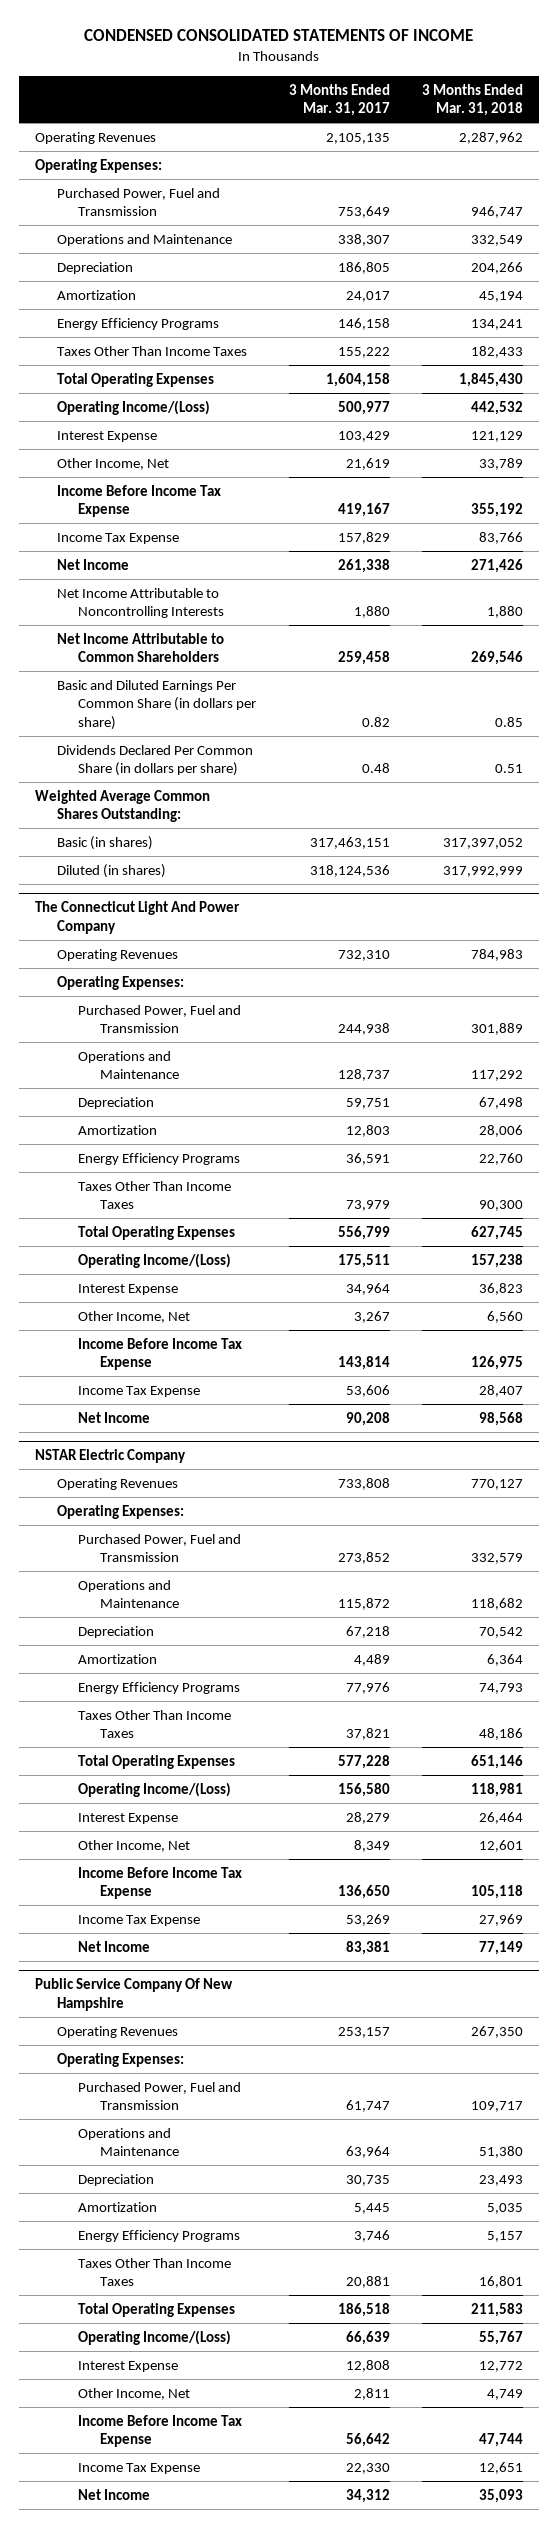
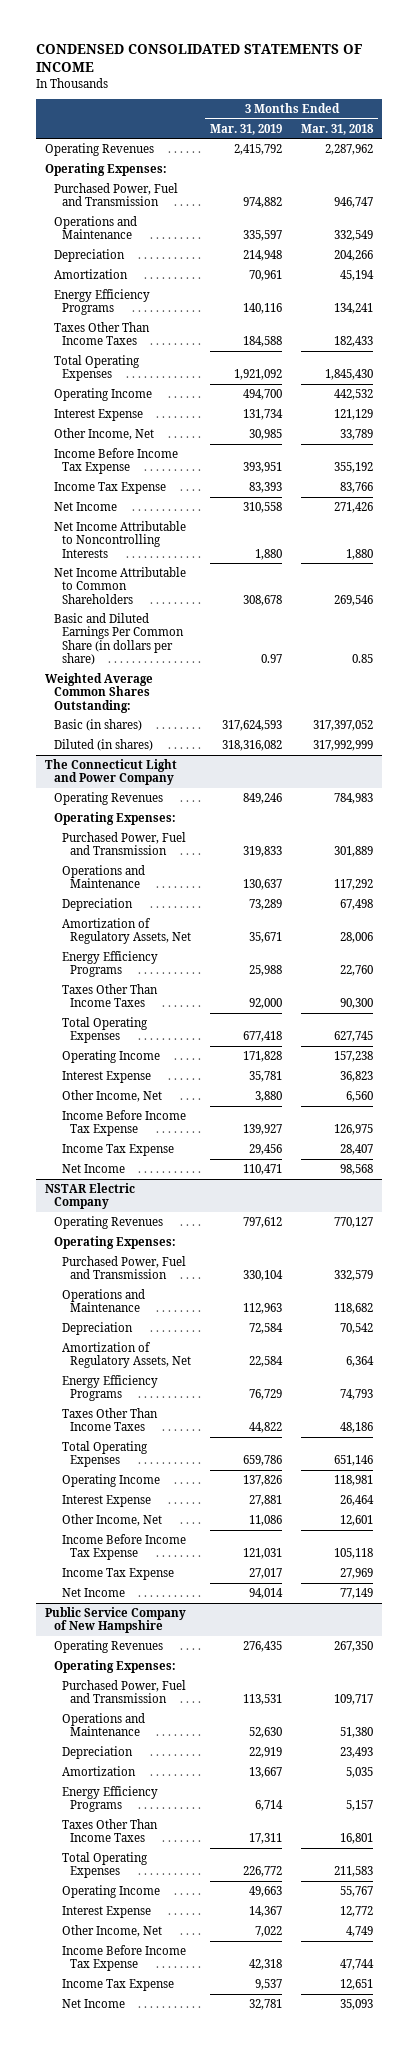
- | 3 Months Ended Mar. 31, 2017 | 3 Months Ended Mar. 31, 2018
+ | 3 Months Ended Mar. 31, 2019 | 3 Months Ended Mar. 31, 2018
- Operating Income/(Loss) | 500,977 | 442,532
+ Operating Income | 494,700 | 442,532
- Dividends Declared Per Common Share (in dollars per share) | 0.48 | 0.51
- The Connecticut Light And Power Company
+ The Connecticut Light and Power Company
- Amortization | 12,803 | 28,006
+ Amortization of Regulatory Assets, Net | 35,671 | 28,006
- Operating Income/(Loss) | 175,511 | 157,238
+ Operating Income | 171,828 | 157,238
@ NSTAR Electric Company
- Amortization | 4,489 | 6,364
+ Amortization of Regulatory Assets, Net | 22,584 | 6,364
- Operating Income/(Loss) | 156,580 | 118,981
+ Operating Income | 137,826 | 118,981
- Public Service Company Of New Hampshire
+ Public Service Company of New Hampshire
- Operating Income/(Loss) | 66,639 | 55,767
+ Operating Income | 49,663 | 55,767

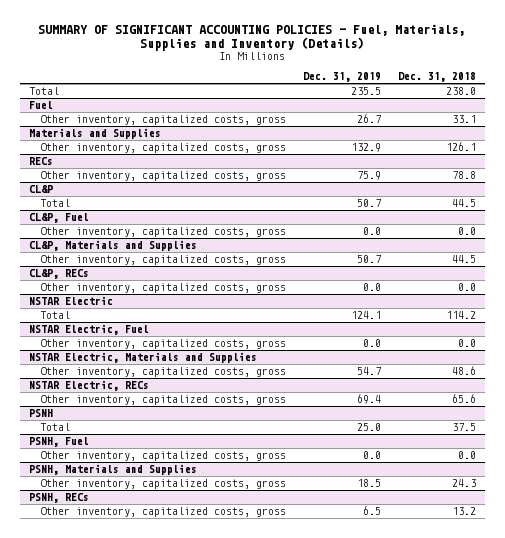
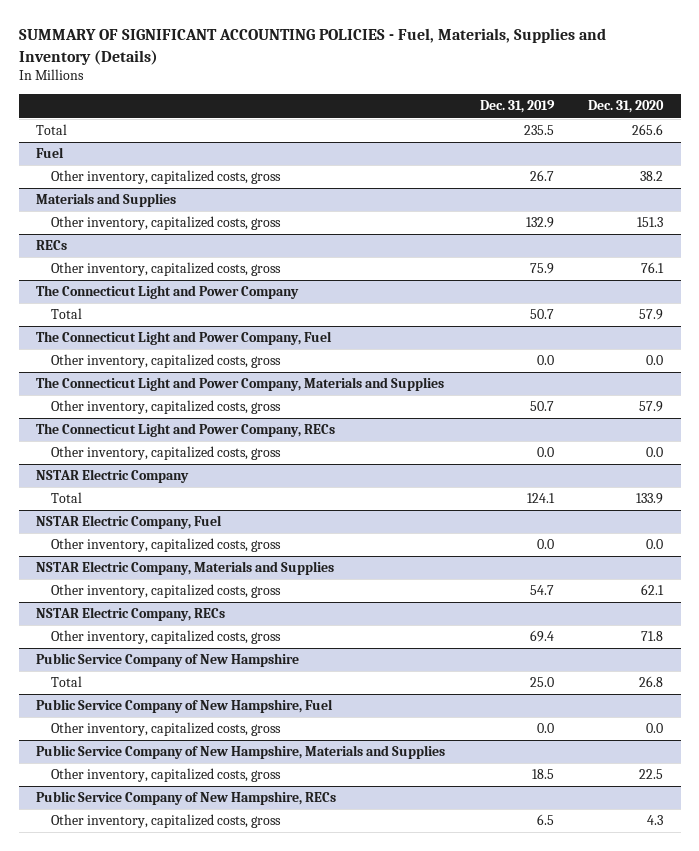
- | Dec. 31, 2019 | Dec. 31, 2018
+ | Dec. 31, 2019 | Dec. 31, 2020
- CL&P
+ The Connecticut Light and Power Company
- CL&P, Fuel
+ The Connecticut Light and Power Company, Fuel
- CL&P, Materials and Supplies
+ The Connecticut Light and Power Company, Materials and Supplies
- CL&P, RECs
+ The Connecticut Light and Power Company, RECs
- NSTAR Electric
+ NSTAR Electric Company
- NSTAR Electric, Fuel
+ NSTAR Electric Company, Fuel
- NSTAR Electric, Materials and Supplies
+ NSTAR Electric Company, Materials and Supplies
- NSTAR Electric, RECs
+ NSTAR Electric Company, RECs
- PSNH
+ Public Service Company of New Hampshire
- PSNH, Fuel
+ Public Service Company of New Hampshire, Fuel
- PSNH, Materials and Supplies
+ Public Service Company of New Hampshire, Materials and Supplies
- PSNH, RECs
+ Public Service Company of New Hampshire, RECs

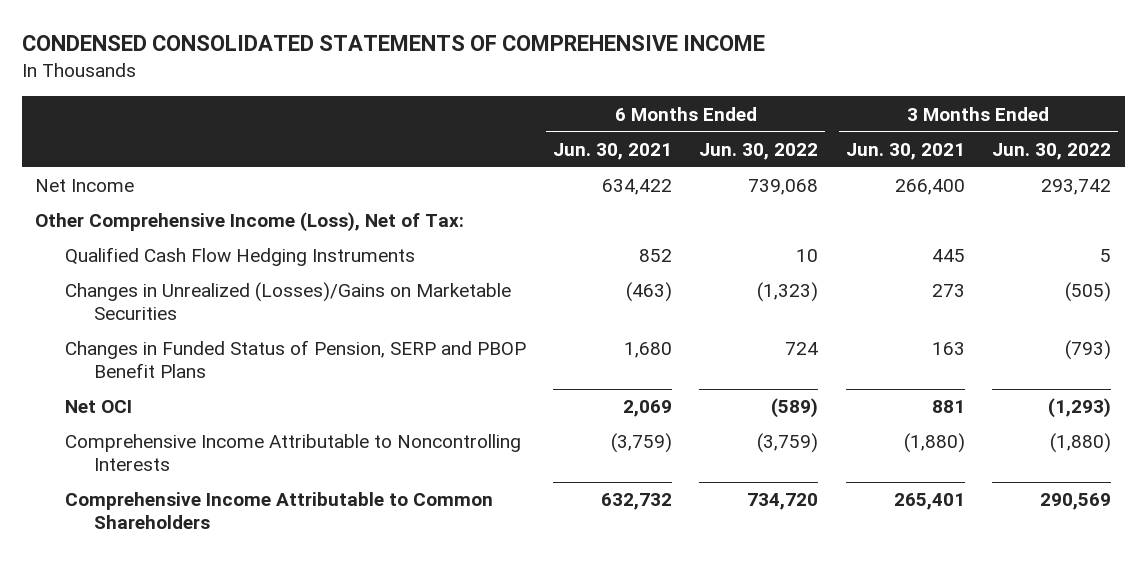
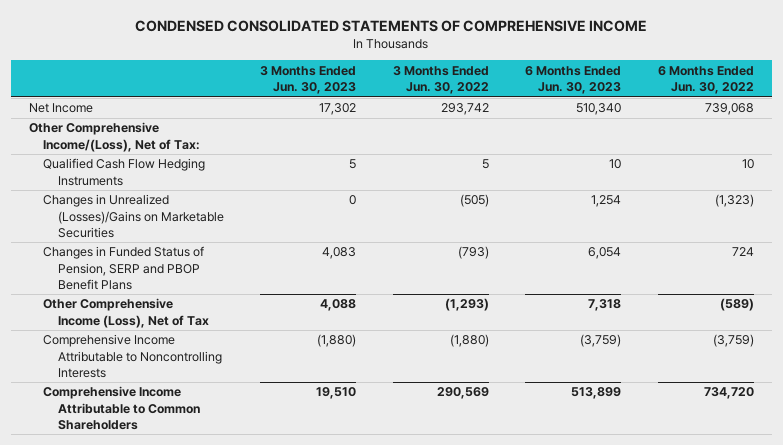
- | 6 Months Ended Jun. 30, 2021 | 6 Months Ended Jun. 30, 2022 | 3 Months Ended Jun. 30, 2021 | 3 Months Ended Jun. 30, 2022
+ | 3 Months Ended Jun. 30, 2023 | 3 Months Ended Jun. 30, 2022 | 6 Months Ended Jun. 30, 2023 | 6 Months Ended Jun. 30, 2022
- Other Comprehensive Income (Loss), Net of Tax:
+ Other Comprehensive Income/(Loss), Net of Tax:
- Net OCI | 2,069 | (589) | 881 | (1,293)
+ Other Comprehensive Income (Loss), Net of Tax | 4,088 | (1,293) | 7,318 | (589)

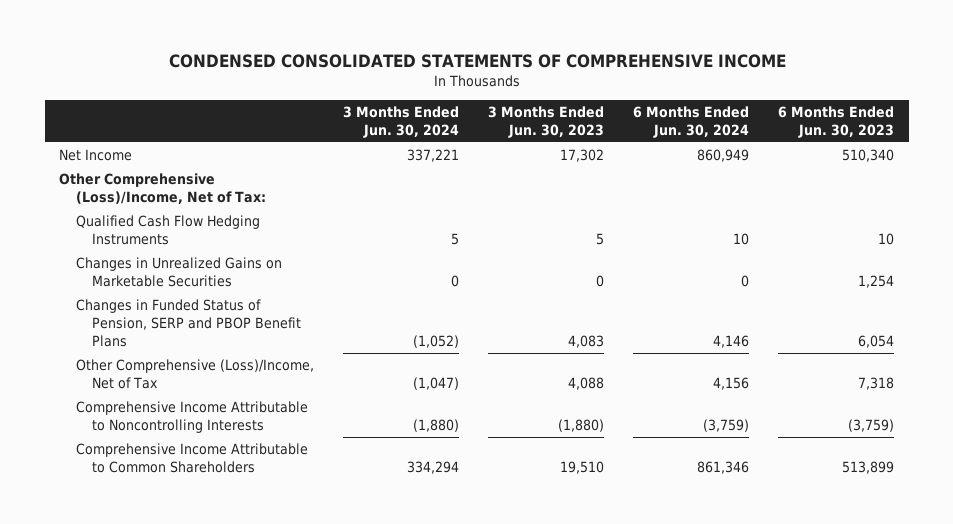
- | 3 Months Ended Jun. 30, 2023 | 3 Months Ended Jun. 30, 2022 | 6 Months Ended Jun. 30, 2023 | 6 Months Ended Jun. 30, 2022
+ | 3 Months Ended Jun. 30, 2024 | 3 Months Ended Jun. 30, 2023 | 6 Months Ended Jun. 30, 2024 | 6 Months Ended Jun. 30, 2023
- Other Comprehensive Income/(Loss), Net of Tax:
+ Other Comprehensive (Loss)/Income, Net of Tax:
- Changes in Unrealized (Losses)/Gains on Marketable Securities | 0 | (505) | 1,254 | (1,323)
+ Changes in Unrealized Gains on Marketable Securities | 0 | 0 | 0 | 1,254
- Other Comprehensive Income (Loss), Net of Tax | 4,088 | (1,293) | 7,318 | (589)
+ Other Comprehensive (Loss)/Income, Net of Tax | (1,047) | 4,088 | 4,156 | 7,318

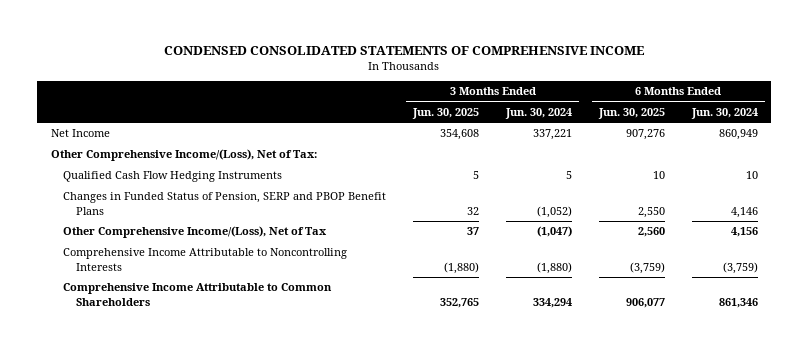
- | 3 Months Ended Jun. 30, 2024 | 3 Months Ended Jun. 30, 2023 | 6 Months Ended Jun. 30, 2024 | 6 Months Ended Jun. 30, 2023
+ | 3 Months Ended Jun. 30, 2025 | 3 Months Ended Jun. 30, 2024 | 6 Months Ended Jun. 30, 2025 | 6 Months Ended Jun. 30, 2024
- Other Comprehensive (Loss)/Income, Net of Tax:
+ Other Comprehensive Income/(Loss), Net of Tax:
- Changes in Unrealized Gains on Marketable Securities | 0 | 0 | 0 | 1,254
- Other Comprehensive (Loss)/Income, Net of Tax | (1,047) | 4,088 | 4,156 | 7,318
+ Other Comprehensive Income/(Loss), Net of Tax | 37 | (1,047) | 2,560 | 4,156

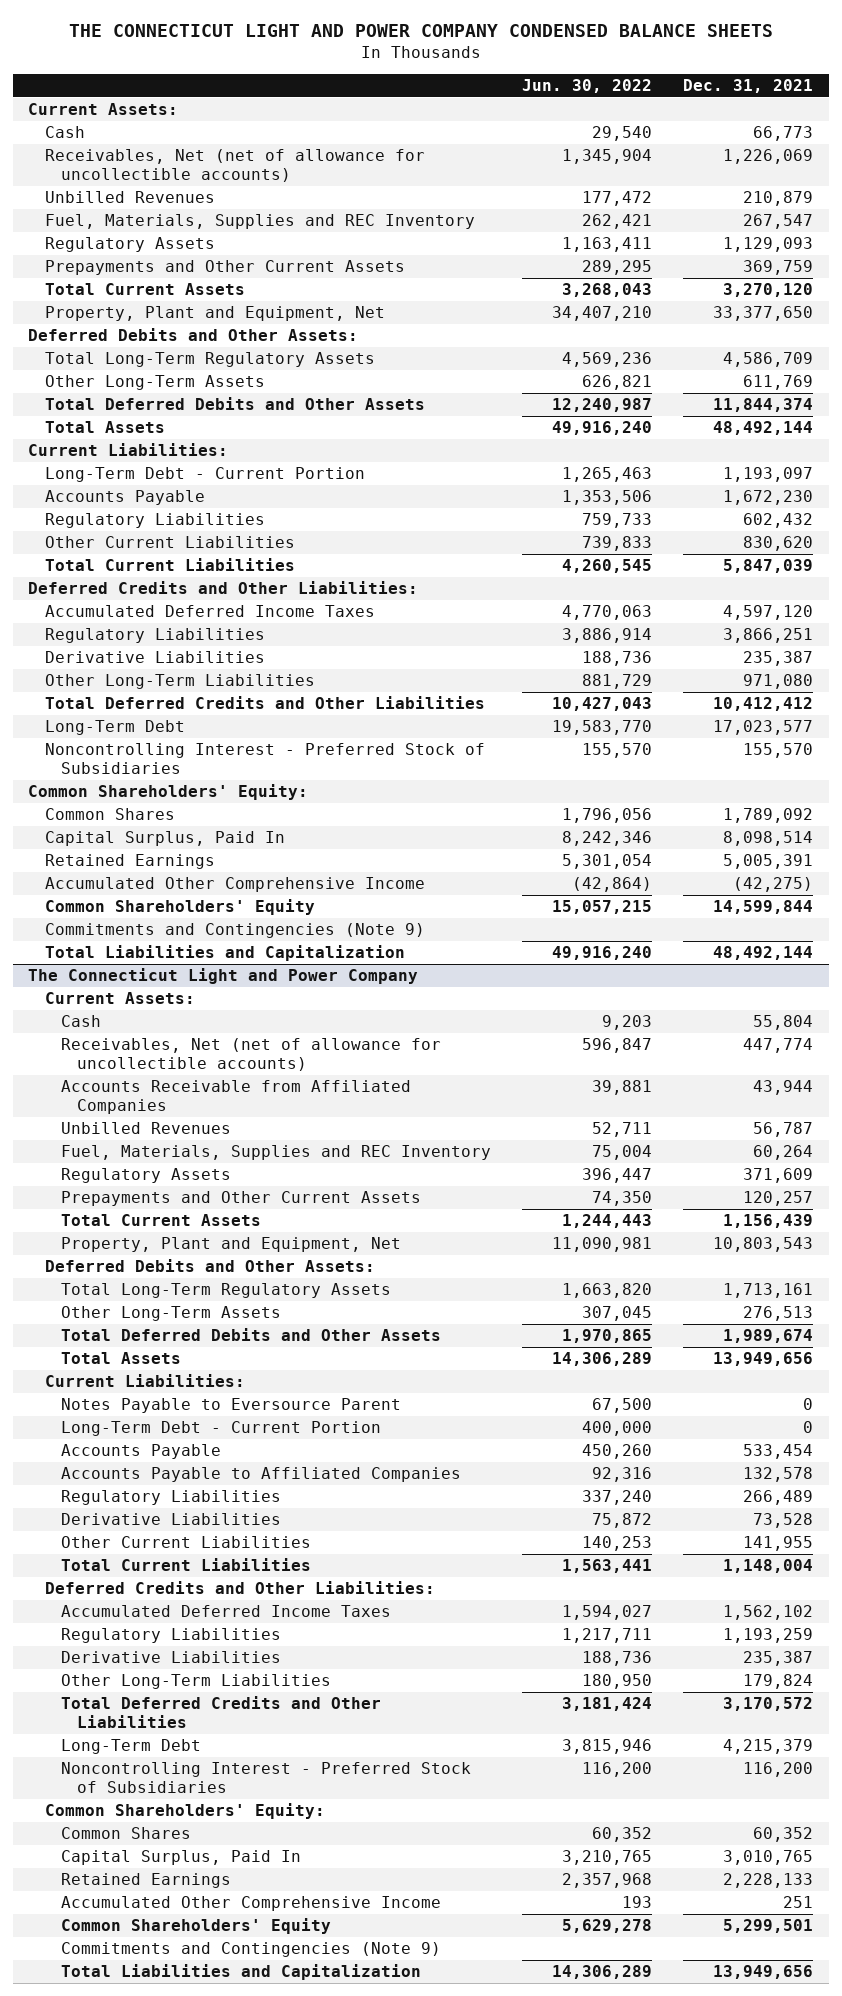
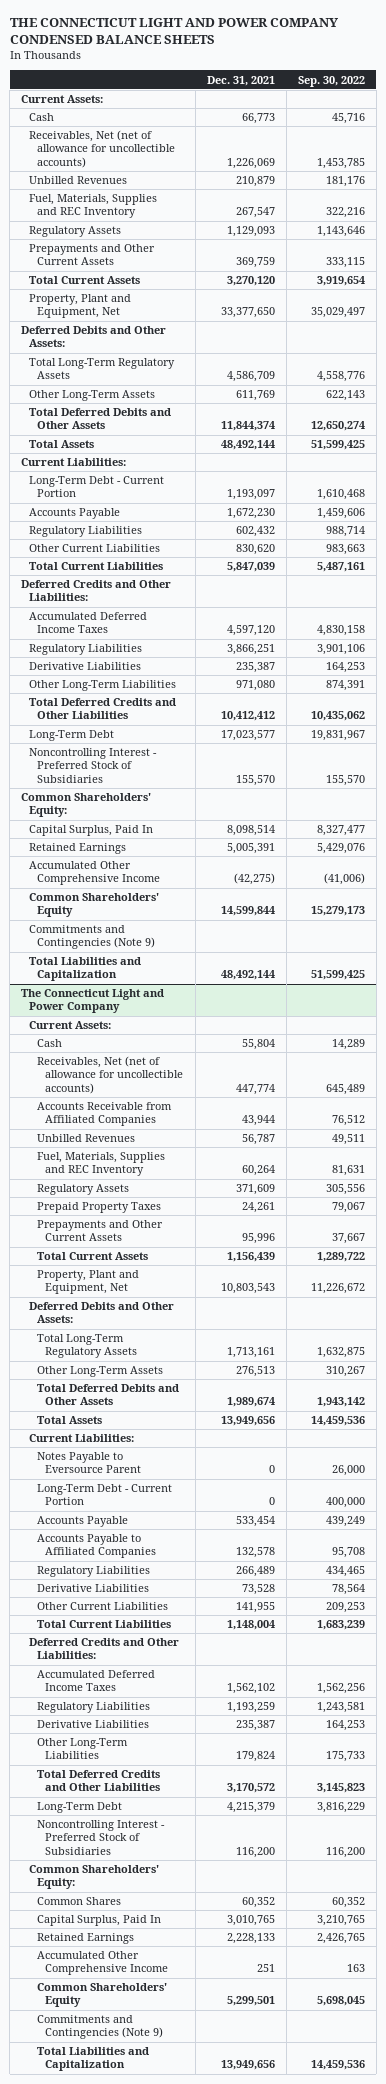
- | Jun. 30, 2022 | Dec. 31, 2021
+ | Dec. 31, 2021 | Sep. 30, 2022
- Common Shares | 1,796,056 | 1,789,092
@ The Connecticut Light and Power Company
- Prepayments and Other Current Assets | 74,350 | 120,257
+ Prepaid Property Taxes | 24,261 | 79,067
+ Prepayments and Other Current Assets | 95,996 | 37,667

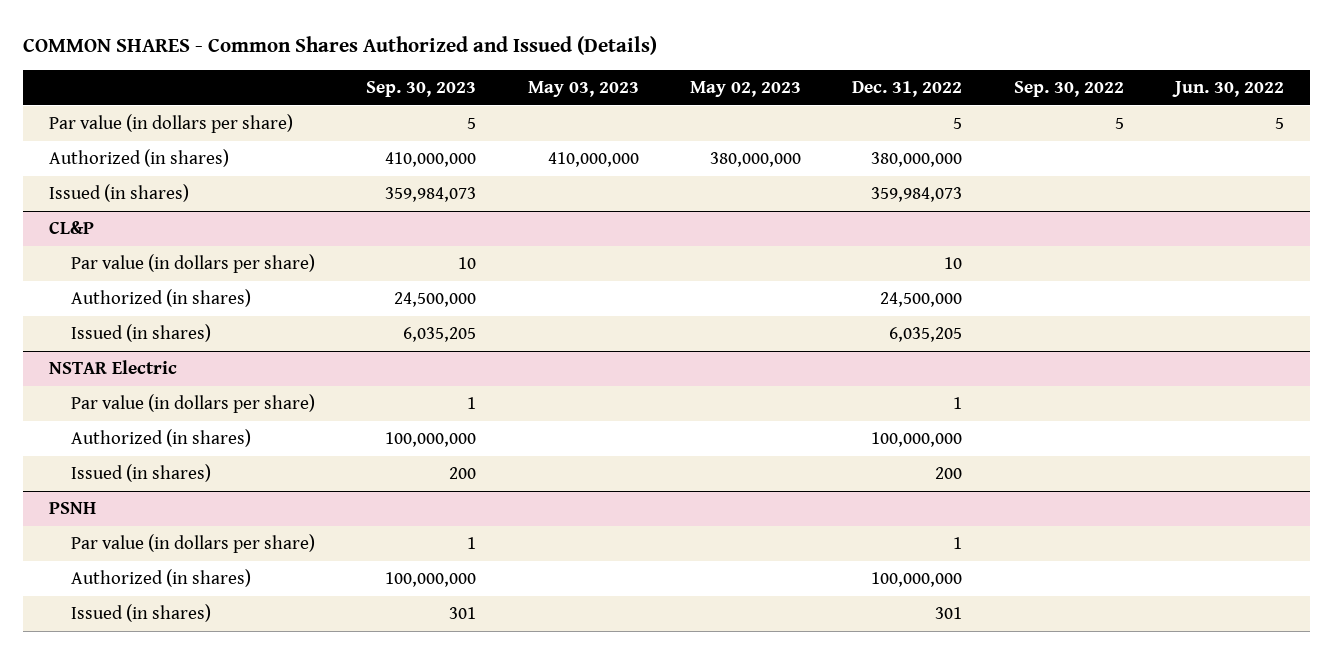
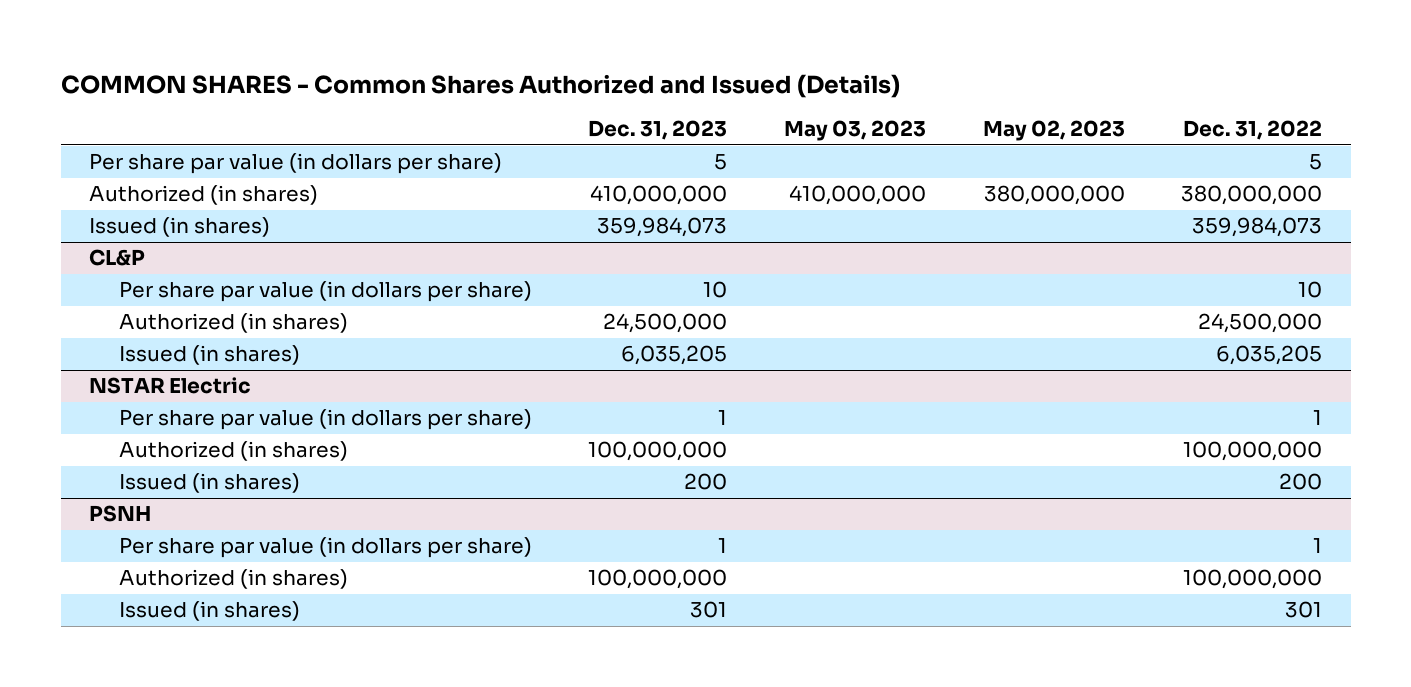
- | Sep. 30, 2023 | May 03, 2023 | May 02, 2023 | Dec. 31, 2022 | Sep. 30, 2022 | Jun. 30, 2022
+ | Dec. 31, 2023 | May 03, 2023 | May 02, 2023 | Dec. 31, 2022
- Par value (in dollars per share) | 5 | | | 5 | 5 | 5
+ Per share par value (in dollars per share) | 5 | | | 5
@ CL&P
- Par value (in dollars per share) | 10 | | | 10 | |
+ Per share par value (in dollars per share) | 10 | | | 10
@ NSTAR Electric
- Par value (in dollars per share) | 1 | | | 1 | |
+ Per share par value (in dollars per share) | 1 | | | 1
@ PSNH
- Par value (in dollars per share) | 1 | | | 1 | |
+ Per share par value (in dollars per share) | 1 | | | 1

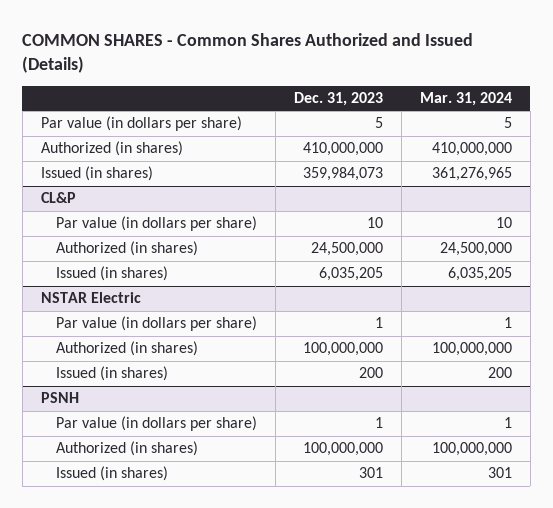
- | Dec. 31, 2023 | May 03, 2023 | May 02, 2023 | Dec. 31, 2022
+ | Dec. 31, 2023 | Mar. 31, 2024
- Per share par value (in dollars per share) | 5 | | | 5
+ Par value (in dollars per share) | 5 | 5
@ CL&P
- Per share par value (in dollars per share) | 10 | | | 10
+ Par value (in dollars per share) | 10 | 10
@ NSTAR Electric
- Per share par value (in dollars per share) | 1 | | | 1
+ Par value (in dollars per share) | 1 | 1
@ PSNH
- Per share par value (in dollars per share) | 1 | | | 1
+ Par value (in dollars per share) | 1 | 1

